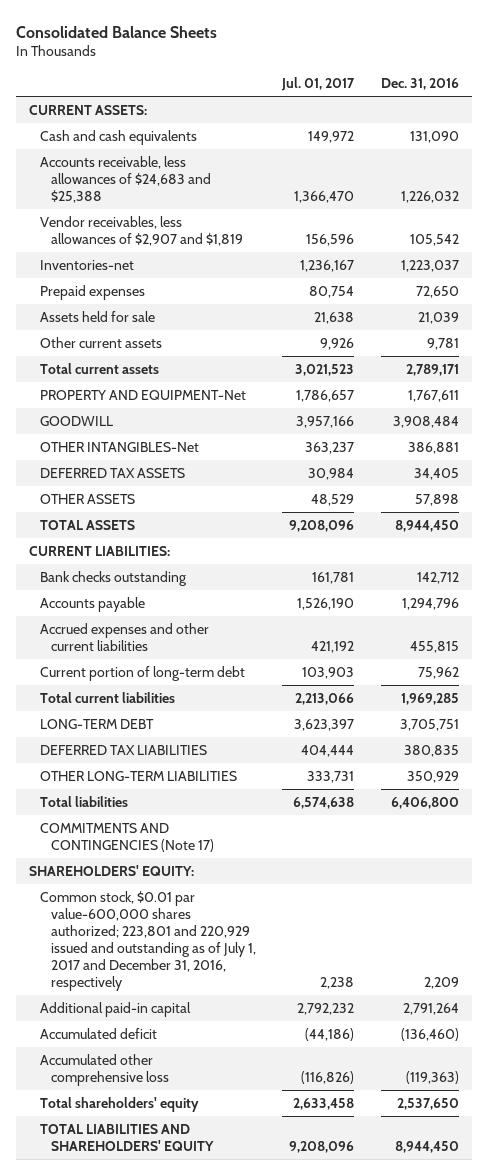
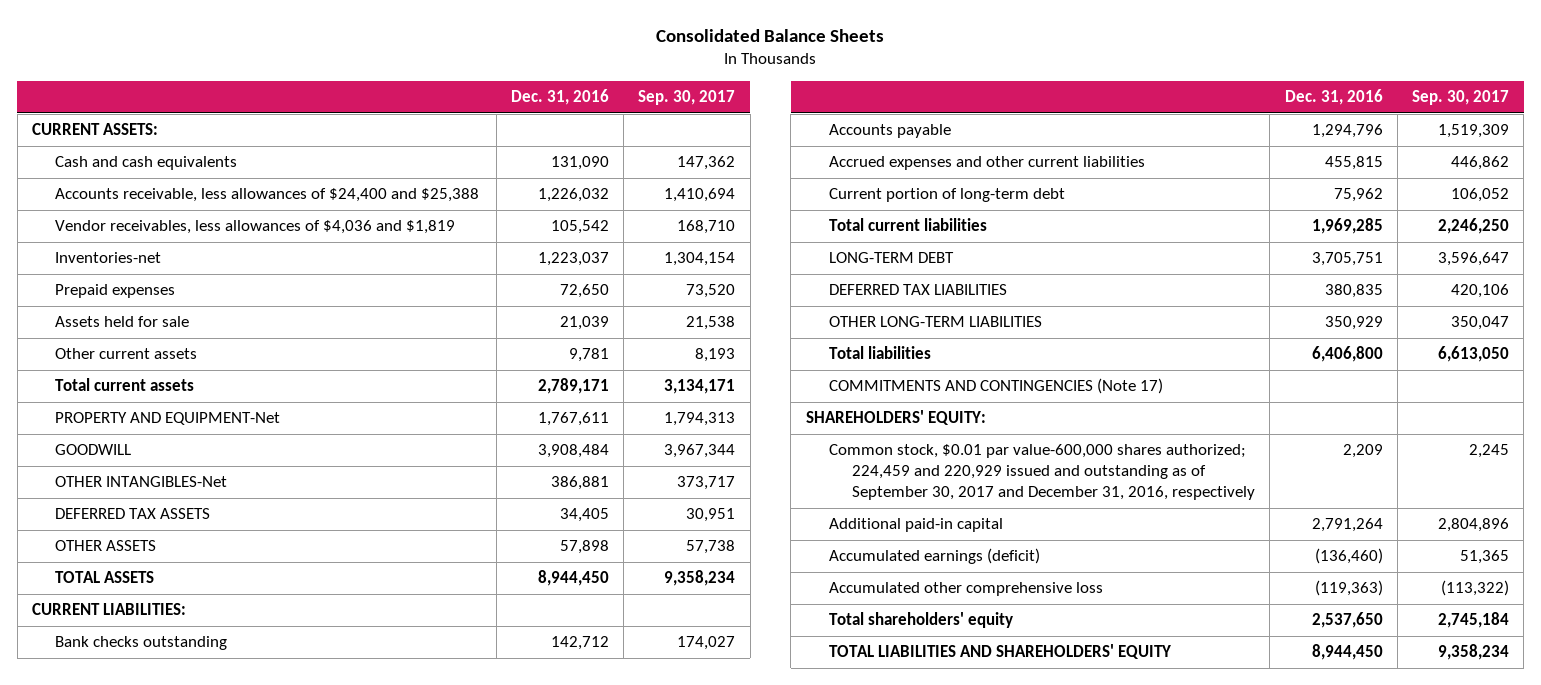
- | Jul. 01, 2017 | Dec. 31, 2016
+ | Dec. 31, 2016 | Sep. 30, 2017
- Accounts receivable, less allowances of $24,683 and $25,388 | 1,366,470 | 1,226,032
- Vendor receivables, less allowances of $2,907 and $1,819 | 156,596 | 105,542
+ Accounts receivable, less allowances of $24,400 and $25,388 | 1,226,032 | 1,410,694
+ Vendor receivables, less allowances of $4,036 and $1,819 | 105,542 | 168,710
- Common stock, $0.01 par value-600,000 shares authorized; 223,801 and 220,929 issued and outstanding as of July 1, 2017 and December 31, 2016, respectively | 2,238 | 2,209
+ Common stock, $0.01 par value-600,000 shares authorized; 224,459 and 220,929 issued and outstanding as of September 30, 2017 and December 31, 2016, respectively | 2,209 | 2,245
- Accumulated deficit | (44,186) | (136,460)
+ Accumulated earnings (deficit) | (136,460) | 51,365

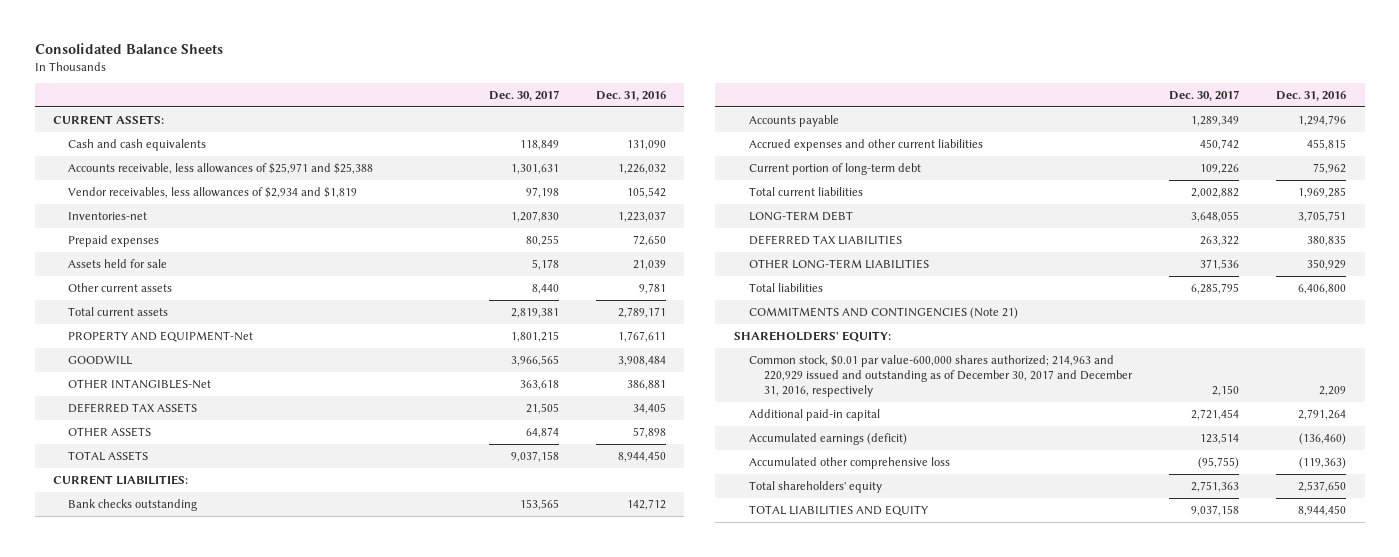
- | Dec. 31, 2016 | Sep. 30, 2017
+ | Dec. 30, 2017 | Dec. 31, 2016
- Accounts receivable, less allowances of $24,400 and $25,388 | 1,226,032 | 1,410,694
- Vendor receivables, less allowances of $4,036 and $1,819 | 105,542 | 168,710
+ Accounts receivable, less allowances of $25,971 and $25,388 | 1,301,631 | 1,226,032
+ Vendor receivables, less allowances of $2,934 and $1,819 | 97,198 | 105,542
- COMMITMENTS AND CONTINGENCIES (Note 17)
+ COMMITMENTS AND CONTINGENCIES (Note 21)
- Common stock, $0.01 par value-600,000 shares authorized; 224,459 and 220,929 issued and outstanding as of September 30, 2017 and December 31, 2016, respectively | 2,209 | 2,245
+ Common stock, $0.01 par value-600,000 shares authorized; 214,963 and 220,929 issued and outstanding as of December 30, 2017 and December 31, 2016, respectively | 2,150 | 2,209
- TOTAL LIABILITIES AND SHAREHOLDERS' EQUITY | 8,944,450 | 9,358,234
+ TOTAL LIABILITIES AND EQUITY | 9,037,158 | 8,944,450

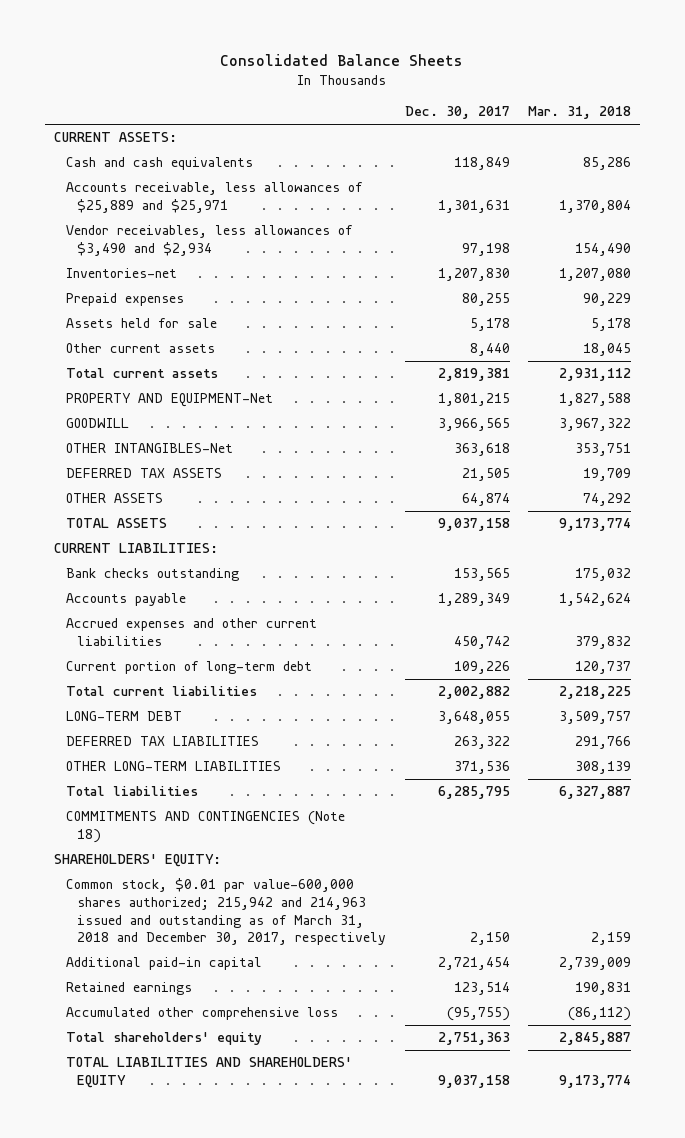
- | Dec. 30, 2017 | Dec. 31, 2016
+ | Dec. 30, 2017 | Mar. 31, 2018
- Accounts receivable, less allowances of $25,971 and $25,388 | 1,301,631 | 1,226,032
- Vendor receivables, less allowances of $2,934 and $1,819 | 97,198 | 105,542
+ Accounts receivable, less allowances of $25,889 and $25,971 | 1,301,631 | 1,370,804
+ Vendor receivables, less allowances of $3,490 and $2,934 | 97,198 | 154,490
- COMMITMENTS AND CONTINGENCIES (Note 21)
+ COMMITMENTS AND CONTINGENCIES (Note 18)
- Common stock, $0.01 par value-600,000 shares authorized; 214,963 and 220,929 issued and outstanding as of December 30, 2017 and December 31, 2016, respectively | 2,150 | 2,209
+ Common stock, $0.01 par value-600,000 shares authorized; 215,942 and 214,963 issued and outstanding as of March 31, 2018 and December 30, 2017, respectively | 2,150 | 2,159
- Accumulated earnings (deficit) | 123,514 | (136,460)
+ Retained earnings | 123,514 | 190,831
- TOTAL LIABILITIES AND EQUITY | 9,037,158 | 8,944,450
+ TOTAL LIABILITIES AND SHAREHOLDERS' EQUITY | 9,037,158 | 9,173,774

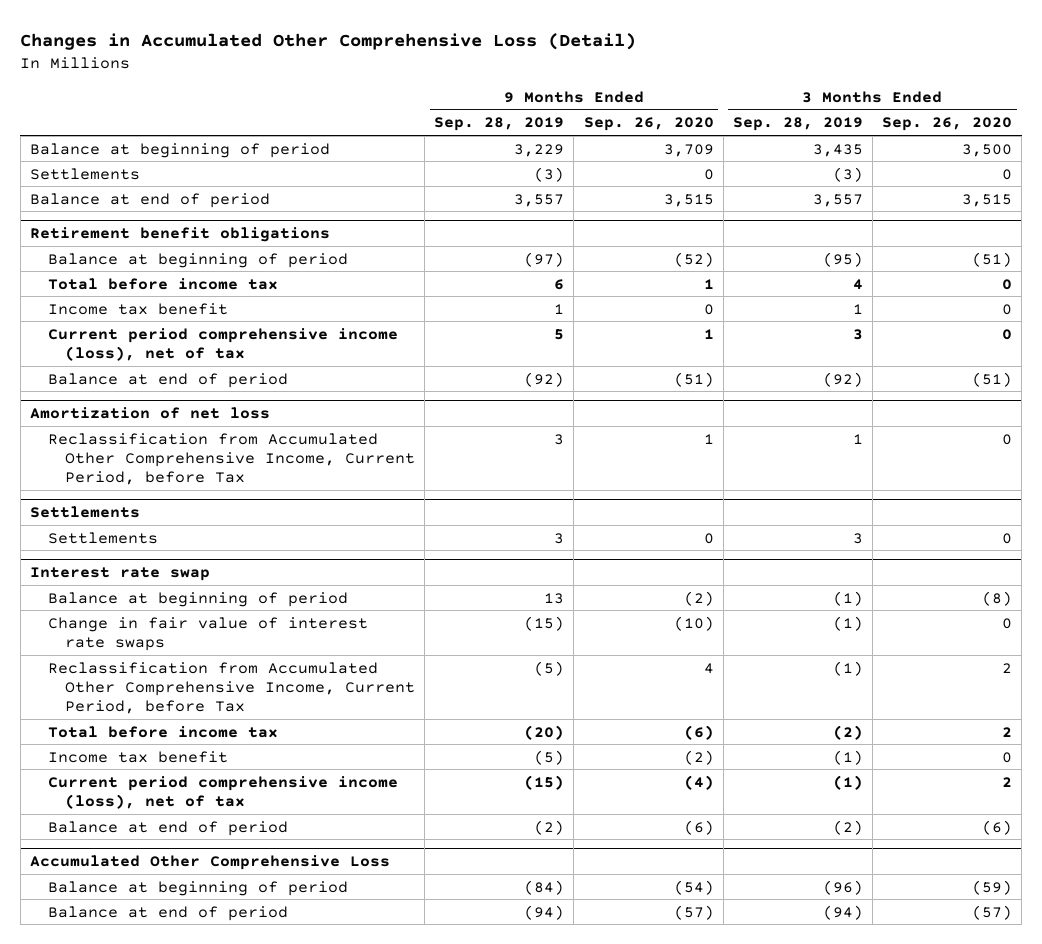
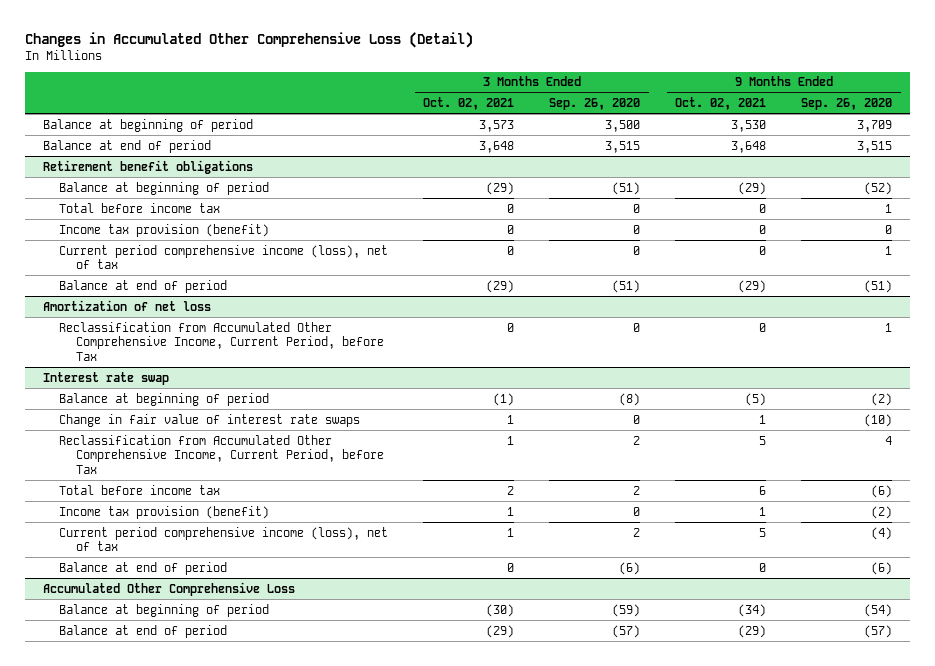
- | 9 Months Ended Sep. 28, 2019 | 9 Months Ended Sep. 26, 2020 | 3 Months Ended Sep. 28, 2019 | 3 Months Ended Sep. 26, 2020
+ | 3 Months Ended Oct. 02, 2021 | 3 Months Ended Sep. 26, 2020 | 9 Months Ended Oct. 02, 2021 | 9 Months Ended Sep. 26, 2020
- Settlements | (3) | 0 | (3) | 0
@ Retirement benefit obligations
- Income tax benefit | 1 | 0 | 1 | 0
+ Income tax provision (benefit) | 0 | 0 | 0 | 0
- Settlements
- Settlements | 3 | 0 | 3 | 0
@ Interest rate swap
- Income tax benefit | (5) | (2) | (1) | 0
+ Income tax provision (benefit) | 1 | 0 | 1 | (2)

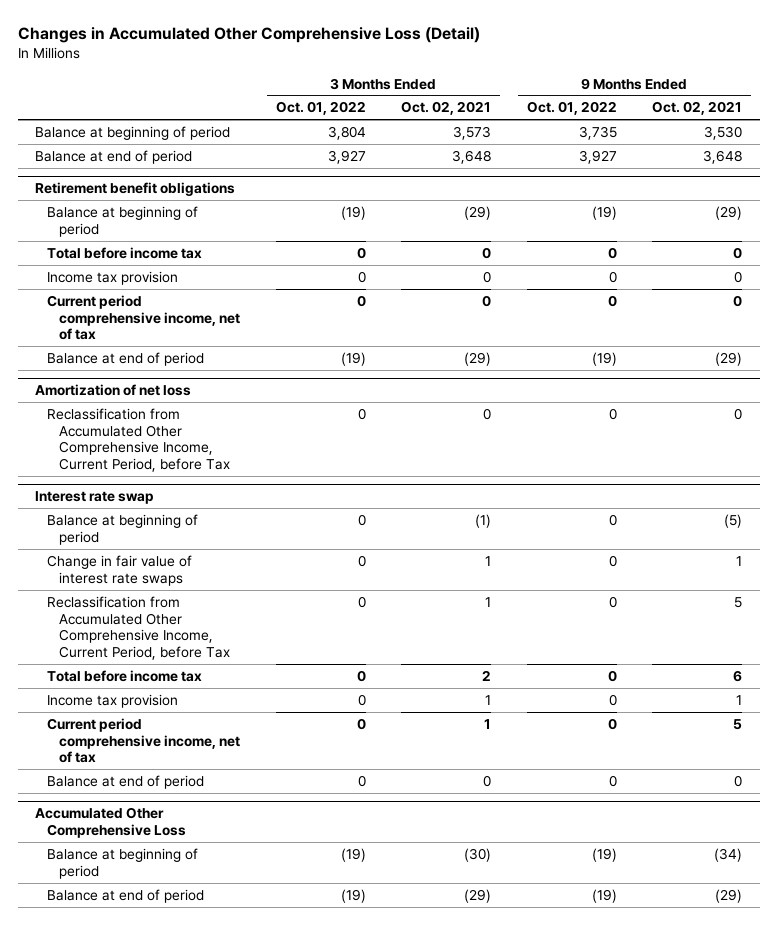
- | 3 Months Ended Oct. 02, 2021 | 3 Months Ended Sep. 26, 2020 | 9 Months Ended Oct. 02, 2021 | 9 Months Ended Sep. 26, 2020
+ | 3 Months Ended Oct. 01, 2022 | 3 Months Ended Oct. 02, 2021 | 9 Months Ended Oct. 01, 2022 | 9 Months Ended Oct. 02, 2021
@ Retirement benefit obligations
- Income tax provision (benefit) | 0 | 0 | 0 | 0
- Current period comprehensive income (loss), net of tax | 0 | 0 | 0 | 1
+ Income tax provision | 0 | 0 | 0 | 0
+ Current period comprehensive income, net of tax | 0 | 0 | 0 | 0
@ Interest rate swap
- Income tax provision (benefit) | 1 | 0 | 1 | (2)
- Current period comprehensive income (loss), net of tax | 1 | 2 | 5 | (4)
+ Income tax provision | 0 | 1 | 0 | 1
+ Current period comprehensive income, net of tax | 0 | 1 | 0 | 5

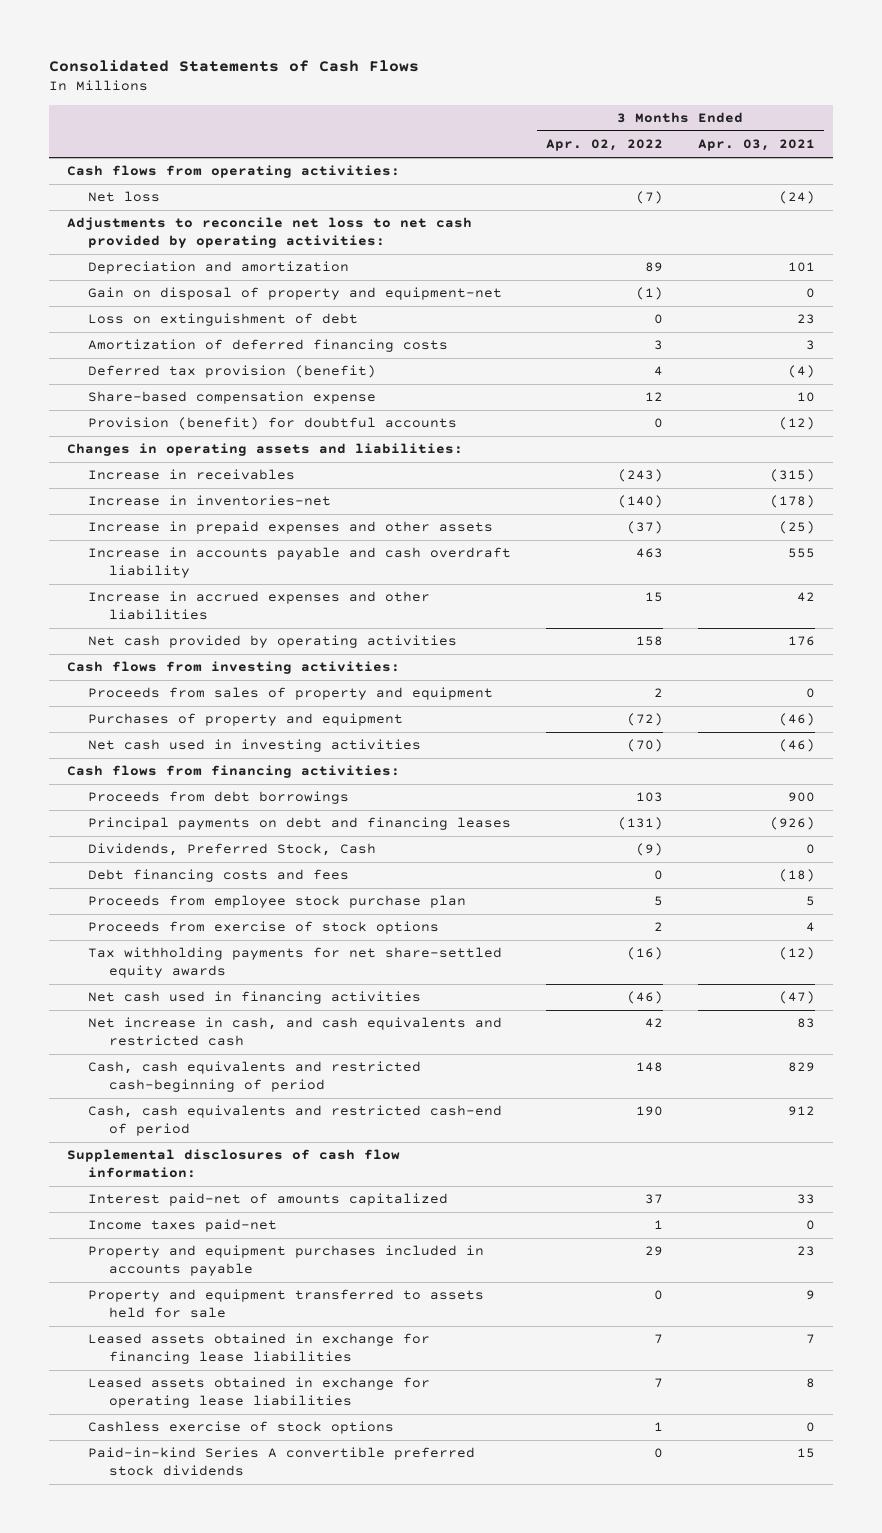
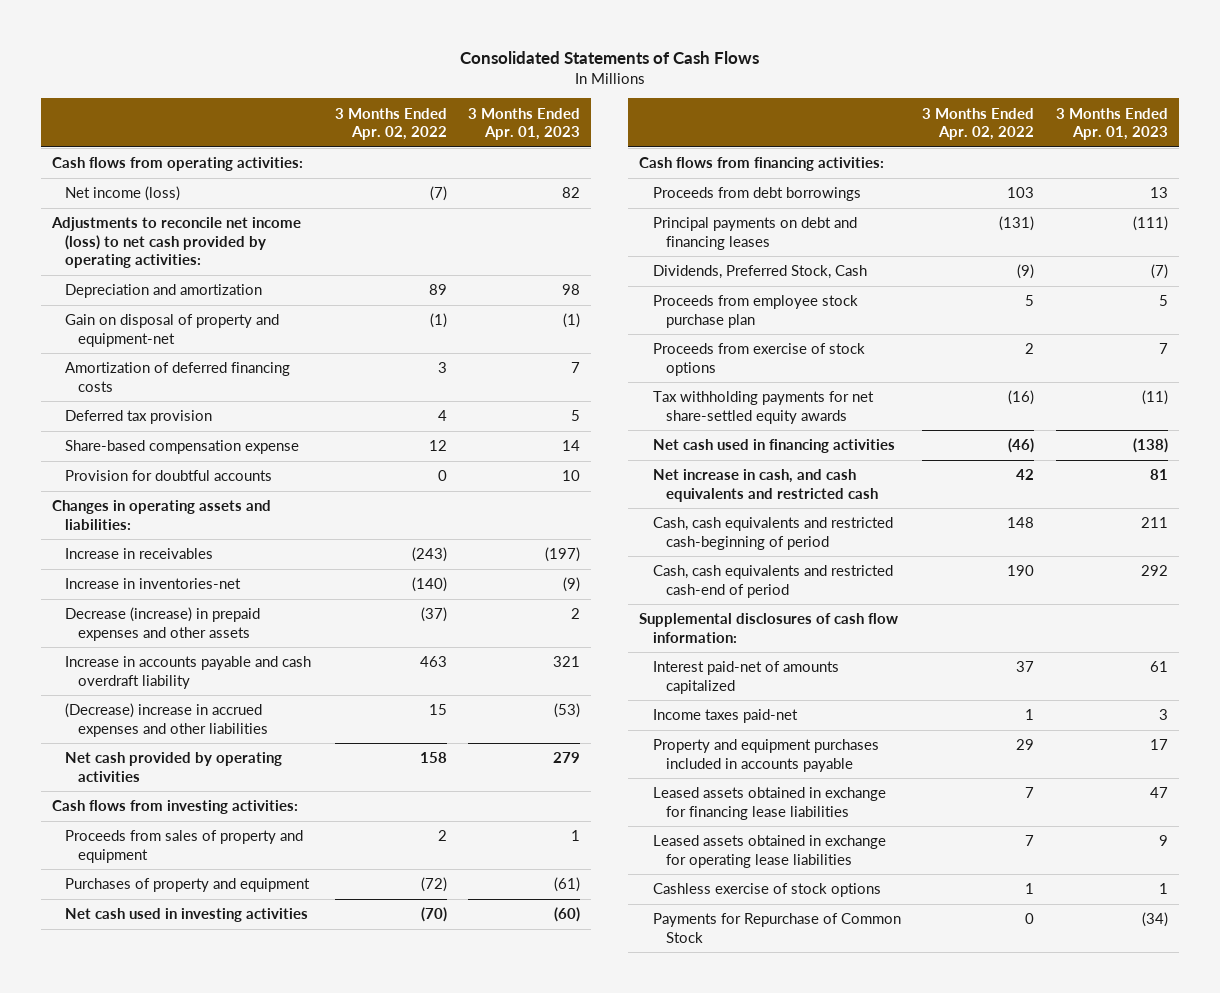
- | 3 Months Ended Apr. 02, 2022 | 3 Months Ended Apr. 03, 2021
+ | 3 Months Ended Apr. 02, 2022 | 3 Months Ended Apr. 01, 2023
- Net loss | (7) | (24)
- Adjustments to reconcile net loss to net cash provided by operating activities:
+ Net income (loss) | (7) | 82
+ Adjustments to reconcile net income (loss) to net cash provided by operating activities:
- Loss on extinguishment of debt | 0 | 23
- Deferred tax provision (benefit) | 4 | (4)
+ Deferred tax provision | 4 | 5
- Provision (benefit) for doubtful accounts | 0 | (12)
+ Provision for doubtful accounts | 0 | 10
- Increase in prepaid expenses and other assets | (37) | (25)
+ Decrease (increase) in prepaid expenses and other assets | (37) | 2
- Increase in accrued expenses and other liabilities | 15 | 42
+ (Decrease) increase in accrued expenses and other liabilities | 15 | (53)
- Debt financing costs and fees | 0 | (18)
- Property and equipment transferred to assets held for sale | 0 | 9
- Paid-in-kind Series A convertible preferred stock dividends | 0 | 15
+ Payments for Repurchase of Common Stock | 0 | (34)

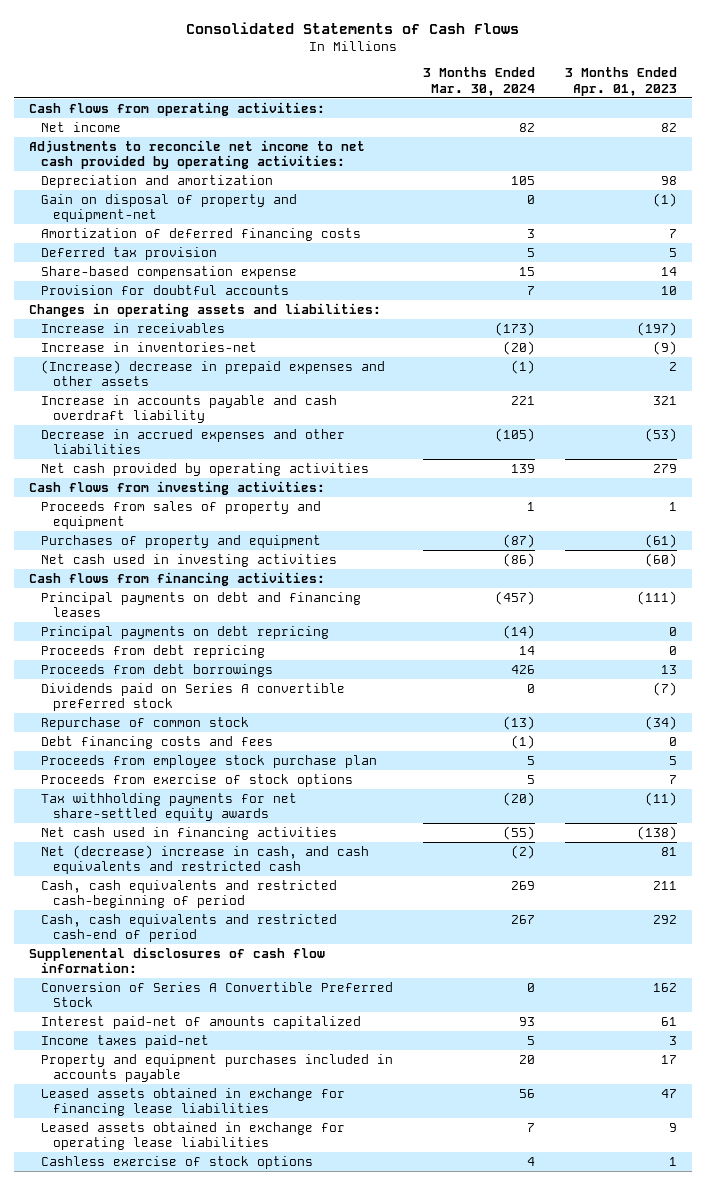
- | 3 Months Ended Apr. 02, 2022 | 3 Months Ended Apr. 01, 2023
+ | 3 Months Ended Mar. 30, 2024 | 3 Months Ended Apr. 01, 2023
- Net income (loss) | (7) | 82
- Adjustments to reconcile net income (loss) to net cash provided by operating activities:
+ Net income | 82 | 82
+ Adjustments to reconcile net income to net cash provided by operating activities:
- Decrease (increase) in prepaid expenses and other assets | (37) | 2
+ (Increase) decrease in prepaid expenses and other assets | (1) | 2
- (Decrease) increase in accrued expenses and other liabilities | 15 | (53)
+ Decrease in accrued expenses and other liabilities | (105) | (53)
- Dividends, Preferred Stock, Cash | (9) | (7)
+ Principal payments on debt repricing | (14) | 0
+ Proceeds from debt repricing | 14 | 0
moved down: Proceeds from debt borrowings | 426 | 13
+ Dividends paid on Series A convertible preferred stock | 0 | (7)
+ Repurchase of common stock | (13) | (34)
+ Debt financing costs and fees | (1) | 0
- Net increase in cash, and cash equivalents and restricted cash | 42 | 81
+ Net (decrease) increase in cash, and cash equivalents and restricted cash | (2) | 81
+ Conversion of Series A Convertible Preferred Stock | 0 | 162
- Payments for Repurchase of Common Stock | 0 | (34)

